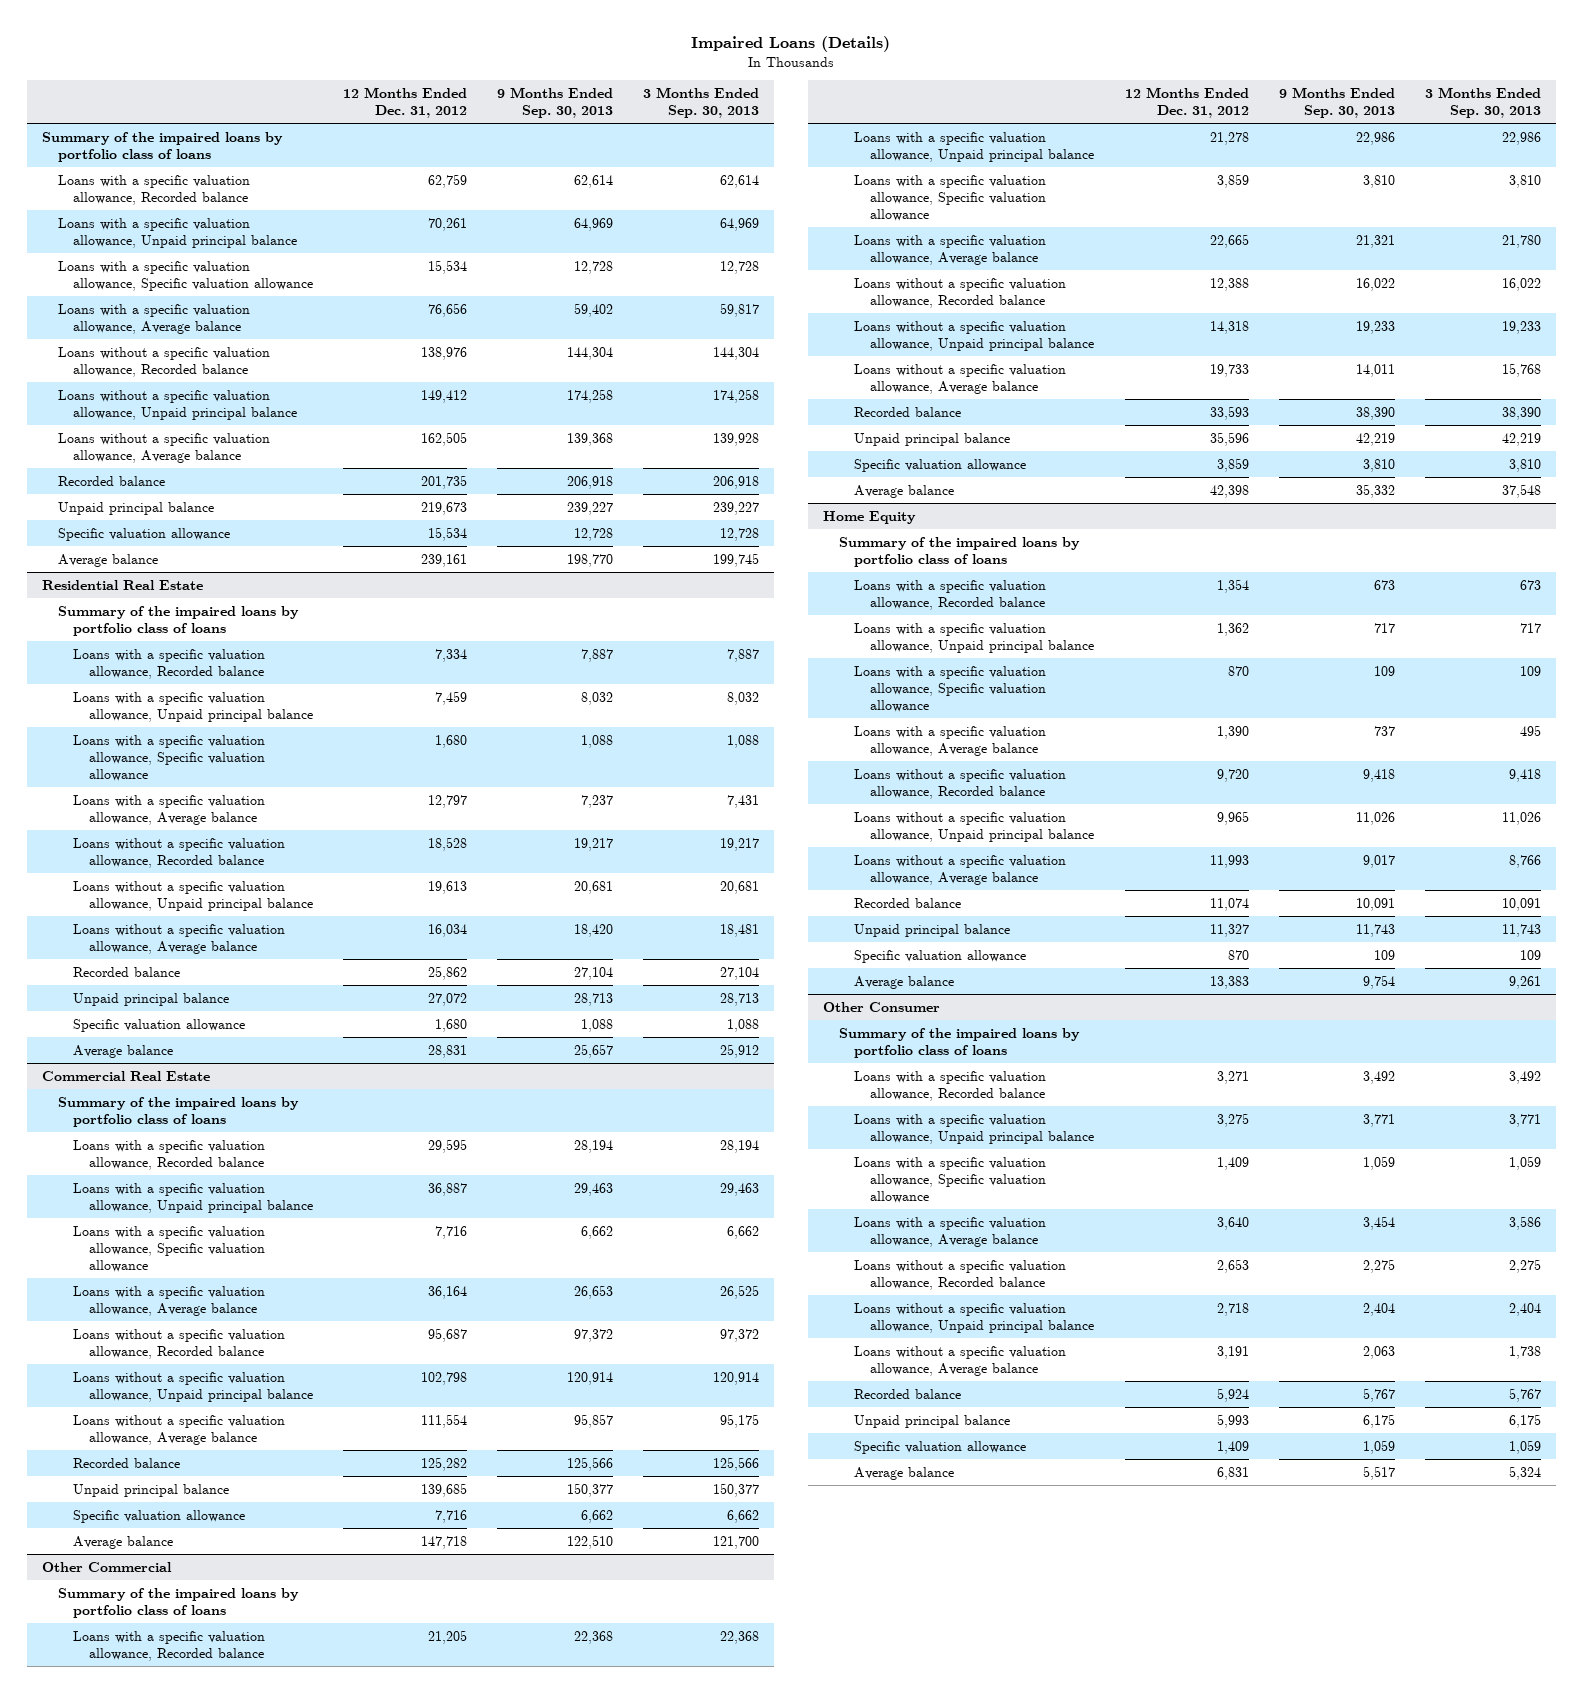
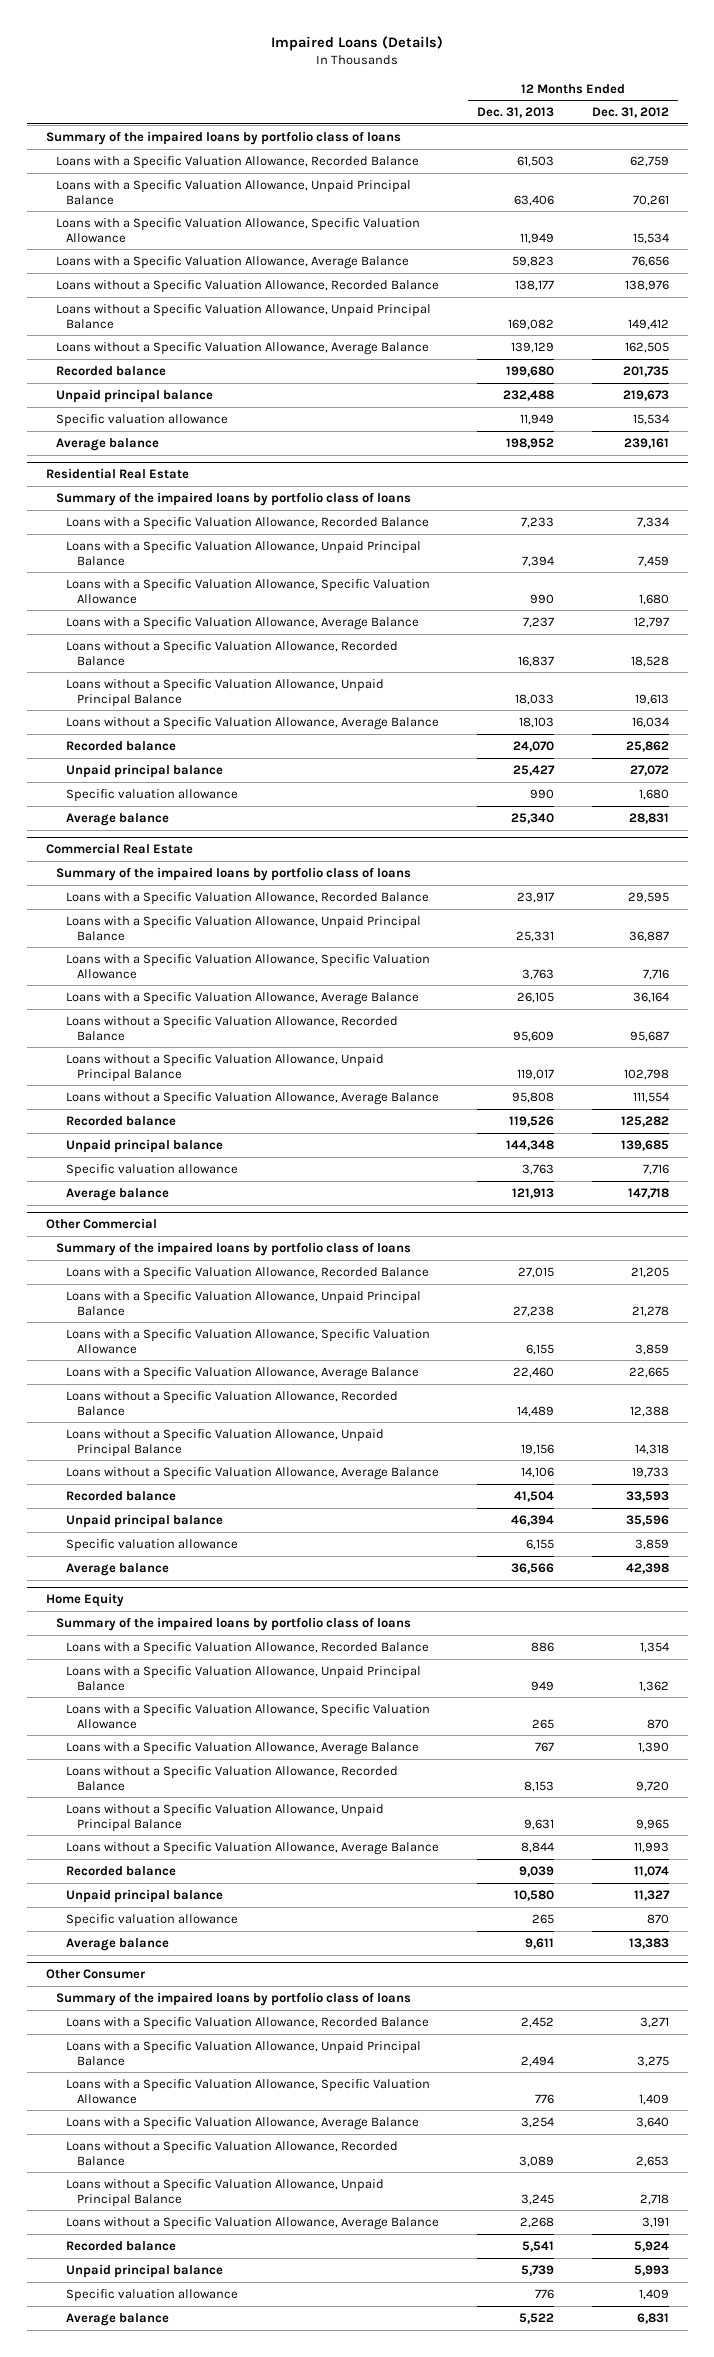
- | 12 Months Ended Dec. 31, 2012 | 9 Months Ended Sep. 30, 2013 | 3 Months Ended Sep. 30, 2013
+ | 12 Months Ended Dec. 31, 2013 | 12 Months Ended Dec. 31, 2012
- Loans with a specific valuation allowance, Recorded balance | 62,759 | 62,614 | 62,614
- Loans with a specific valuation allowance, Unpaid principal balance | 70,261 | 64,969 | 64,969
- Loans with a specific valuation allowance, Specific valuation allowance | 15,534 | 12,728 | 12,728
- Loans with a specific valuation allowance, Average balance | 76,656 | 59,402 | 59,817
- Loans without a specific valuation allowance, Recorded balance | 138,976 | 144,304 | 144,304
- Loans without a specific valuation allowance, Unpaid principal balance | 149,412 | 174,258 | 174,258
- Loans without a specific valuation allowance, Average balance | 162,505 | 139,368 | 139,928
+ Loans with a Specific Valuation Allowance, Recorded Balance | 61,503 | 62,759
+ Loans with a Specific Valuation Allowance, Unpaid Principal Balance | 63,406 | 70,261
+ Loans with a Specific Valuation Allowance, Specific Valuation Allowance | 11,949 | 15,534
+ Loans with a Specific Valuation Allowance, Average Balance | 59,823 | 76,656
+ Loans without a Specific Valuation Allowance, Recorded Balance | 138,177 | 138,976
+ Loans without a Specific Valuation Allowance, Unpaid Principal Balance | 169,082 | 149,412
+ Loans without a Specific Valuation Allowance, Average Balance | 139,129 | 162,505
@ Residential Real Estate
- Loans with a specific valuation allowance, Recorded balance | 7,334 | 7,887 | 7,887
- Loans with a specific valuation allowance, Unpaid principal balance | 7,459 | 8,032 | 8,032
- Loans with a specific valuation allowance, Specific valuation allowance | 1,680 | 1,088 | 1,088
- Loans with a specific valuation allowance, Average balance | 12,797 | 7,237 | 7,431
- Loans without a specific valuation allowance, Recorded balance | 18,528 | 19,217 | 19,217
- Loans without a specific valuation allowance, Unpaid principal balance | 19,613 | 20,681 | 20,681
- Loans without a specific valuation allowance, Average balance | 16,034 | 18,420 | 18,481
+ Loans with a Specific Valuation Allowance, Recorded Balance | 7,233 | 7,334
+ Loans with a Specific Valuation Allowance, Unpaid Principal Balance | 7,394 | 7,459
+ Loans with a Specific Valuation Allowance, Specific Valuation Allowance | 990 | 1,680
+ Loans with a Specific Valuation Allowance, Average Balance | 7,237 | 12,797
+ Loans without a Specific Valuation Allowance, Recorded Balance | 16,837 | 18,528
+ Loans without a Specific Valuation Allowance, Unpaid Principal Balance | 18,033 | 19,613
+ Loans without a Specific Valuation Allowance, Average Balance | 18,103 | 16,034
@ Commercial Real Estate
- Loans with a specific valuation allowance, Recorded balance | 29,595 | 28,194 | 28,194
- Loans with a specific valuation allowance, Unpaid principal balance | 36,887 | 29,463 | 29,463
- Loans with a specific valuation allowance, Specific valuation allowance | 7,716 | 6,662 | 6,662
- Loans with a specific valuation allowance, Average balance | 36,164 | 26,653 | 26,525
- Loans without a specific valuation allowance, Recorded balance | 95,687 | 97,372 | 97,372
- Loans without a specific valuation allowance, Unpaid principal balance | 102,798 | 120,914 | 120,914
- Loans without a specific valuation allowance, Average balance | 111,554 | 95,857 | 95,175
+ Loans with a Specific Valuation Allowance, Recorded Balance | 23,917 | 29,595
+ Loans with a Specific Valuation Allowance, Unpaid Principal Balance | 25,331 | 36,887
+ Loans with a Specific Valuation Allowance, Specific Valuation Allowance | 3,763 | 7,716
+ Loans with a Specific Valuation Allowance, Average Balance | 26,105 | 36,164
+ Loans without a Specific Valuation Allowance, Recorded Balance | 95,609 | 95,687
+ Loans without a Specific Valuation Allowance, Unpaid Principal Balance | 119,017 | 102,798
+ Loans without a Specific Valuation Allowance, Average Balance | 95,808 | 111,554
@ Other Commercial
- Loans with a specific valuation allowance, Recorded balance | 21,205 | 22,368 | 22,368
- Loans with a specific valuation allowance, Unpaid principal balance | 21,278 | 22,986 | 22,986
- Loans with a specific valuation allowance, Specific valuation allowance | 3,859 | 3,810 | 3,810
- Loans with a specific valuation allowance, Average balance | 22,665 | 21,321 | 21,780
- Loans without a specific valuation allowance, Recorded balance | 12,388 | 16,022 | 16,022
- Loans without a specific valuation allowance, Unpaid principal balance | 14,318 | 19,233 | 19,233
- Loans without a specific valuation allowance, Average balance | 19,733 | 14,011 | 15,768
+ Loans with a Specific Valuation Allowance, Recorded Balance | 27,015 | 21,205
+ Loans with a Specific Valuation Allowance, Unpaid Principal Balance | 27,238 | 21,278
+ Loans with a Specific Valuation Allowance, Specific Valuation Allowance | 6,155 | 3,859
+ Loans with a Specific Valuation Allowance, Average Balance | 22,460 | 22,665
+ Loans without a Specific Valuation Allowance, Recorded Balance | 14,489 | 12,388
+ Loans without a Specific Valuation Allowance, Unpaid Principal Balance | 19,156 | 14,318
+ Loans without a Specific Valuation Allowance, Average Balance | 14,106 | 19,733
@ Home Equity
- Loans with a specific valuation allowance, Recorded balance | 1,354 | 673 | 673
- Loans with a specific valuation allowance, Unpaid principal balance | 1,362 | 717 | 717
- Loans with a specific valuation allowance, Specific valuation allowance | 870 | 109 | 109
- Loans with a specific valuation allowance, Average balance | 1,390 | 737 | 495
- Loans without a specific valuation allowance, Recorded balance | 9,720 | 9,418 | 9,418
- Loans without a specific valuation allowance, Unpaid principal balance | 9,965 | 11,026 | 11,026
- Loans without a specific valuation allowance, Average balance | 11,993 | 9,017 | 8,766
+ Loans with a Specific Valuation Allowance, Recorded Balance | 886 | 1,354
+ Loans with a Specific Valuation Allowance, Unpaid Principal Balance | 949 | 1,362
+ Loans with a Specific Valuation Allowance, Specific Valuation Allowance | 265 | 870
+ Loans with a Specific Valuation Allowance, Average Balance | 767 | 1,390
+ Loans without a Specific Valuation Allowance, Recorded Balance | 8,153 | 9,720
+ Loans without a Specific Valuation Allowance, Unpaid Principal Balance | 9,631 | 9,965
+ Loans without a Specific Valuation Allowance, Average Balance | 8,844 | 11,993
@ Other Consumer
- Loans with a specific valuation allowance, Recorded balance | 3,271 | 3,492 | 3,492
- Loans with a specific valuation allowance, Unpaid principal balance | 3,275 | 3,771 | 3,771
- Loans with a specific valuation allowance, Specific valuation allowance | 1,409 | 1,059 | 1,059
- Loans with a specific valuation allowance, Average balance | 3,640 | 3,454 | 3,586
- Loans without a specific valuation allowance, Recorded balance | 2,653 | 2,275 | 2,275
- Loans without a specific valuation allowance, Unpaid principal balance | 2,718 | 2,404 | 2,404
- Loans without a specific valuation allowance, Average balance | 3,191 | 2,063 | 1,738
+ Loans with a Specific Valuation Allowance, Recorded Balance | 2,452 | 3,271
+ Loans with a Specific Valuation Allowance, Unpaid Principal Balance | 2,494 | 3,275
+ Loans with a Specific Valuation Allowance, Specific Valuation Allowance | 776 | 1,409
+ Loans with a Specific Valuation Allowance, Average Balance | 3,254 | 3,640
+ Loans without a Specific Valuation Allowance, Recorded Balance | 3,089 | 2,653
+ Loans without a Specific Valuation Allowance, Unpaid Principal Balance | 3,245 | 2,718
+ Loans without a Specific Valuation Allowance, Average Balance | 2,268 | 3,191

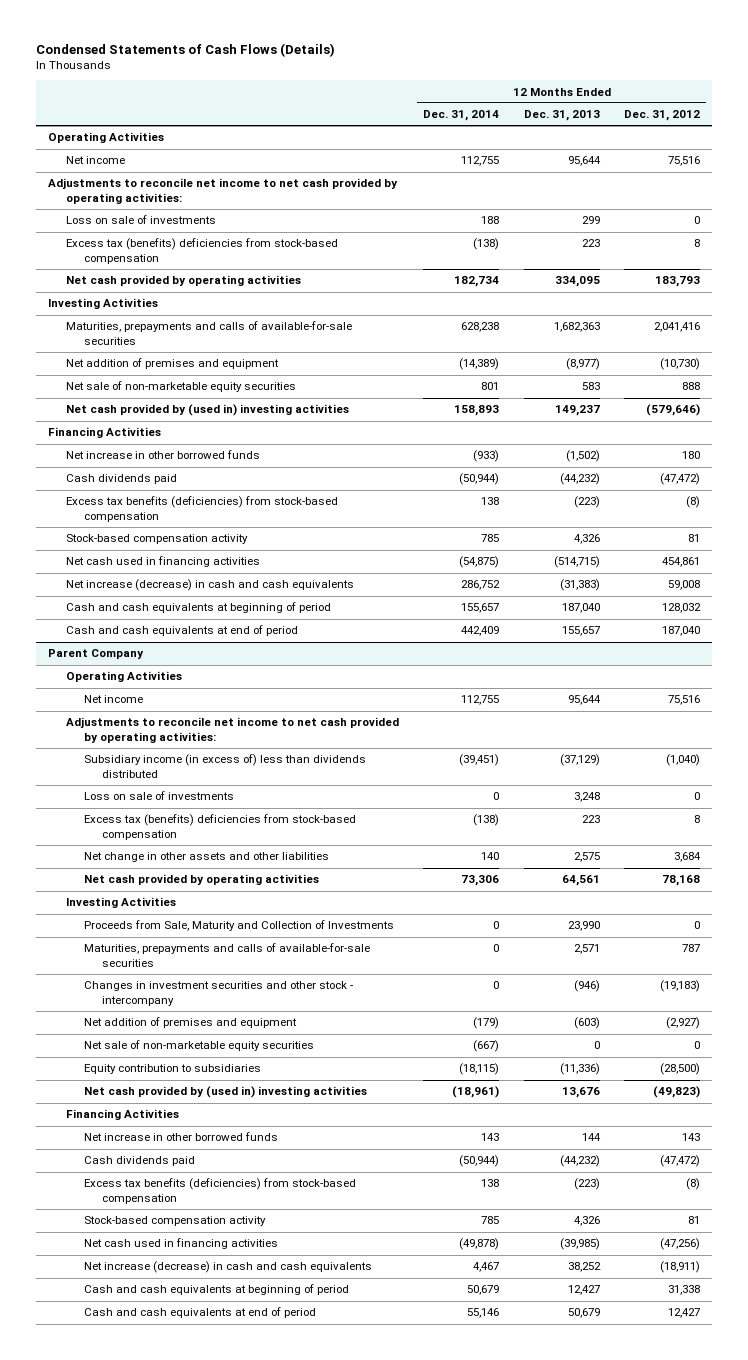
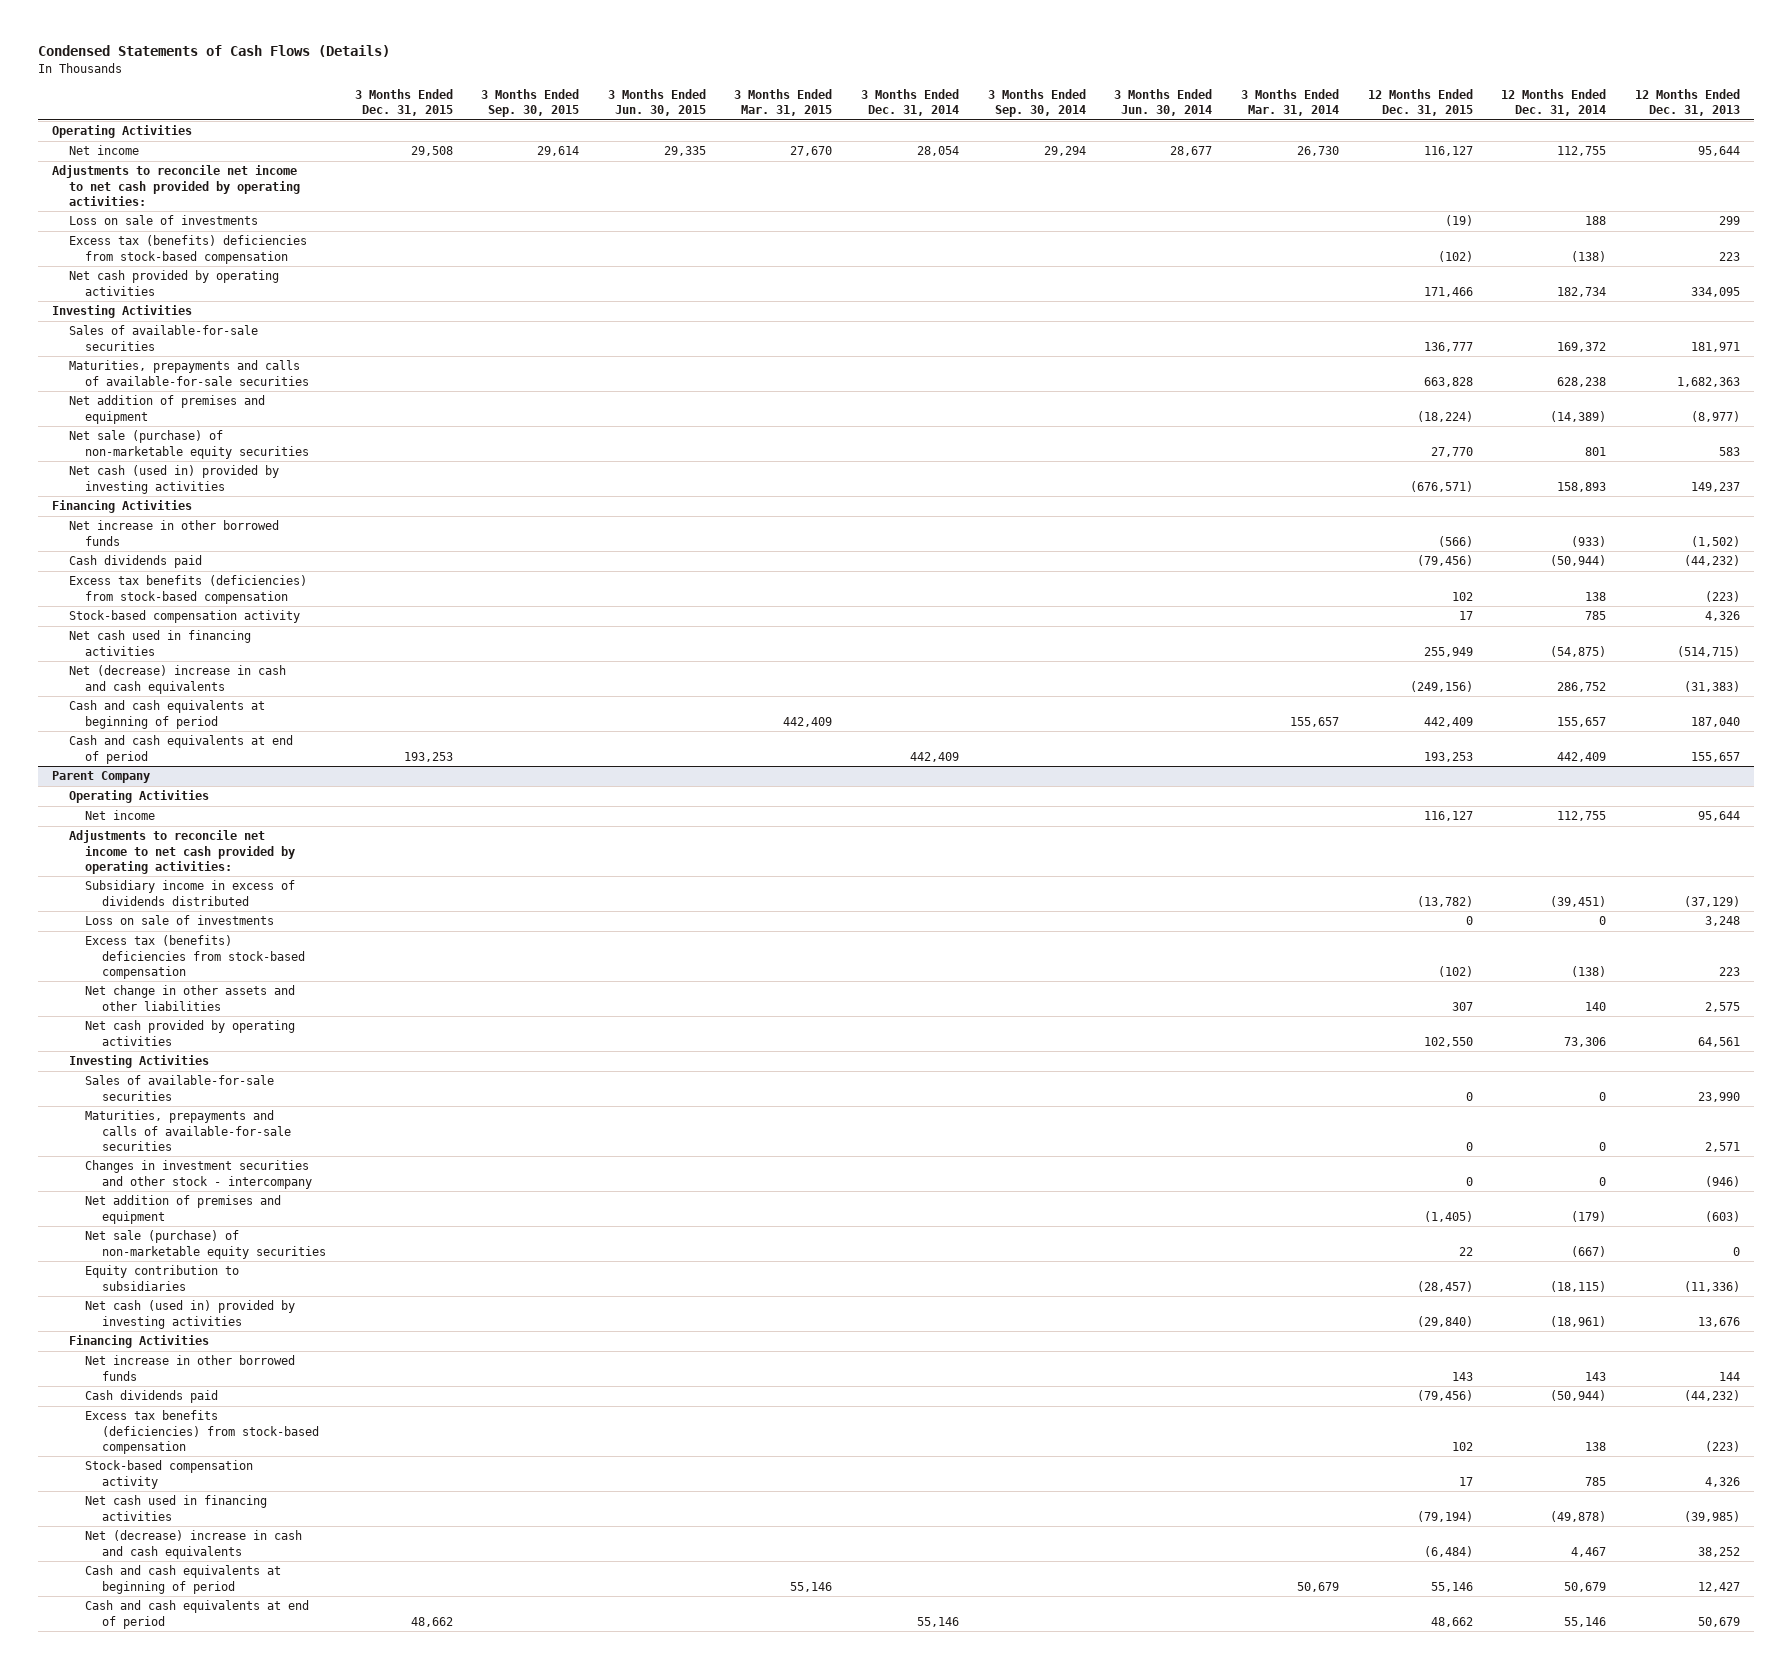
- | 12 Months Ended Dec. 31, 2014 | 12 Months Ended Dec. 31, 2013 | 12 Months Ended Dec. 31, 2012
+ | 3 Months Ended Dec. 31, 2015 | 3 Months Ended Sep. 30, 2015 | 3 Months Ended Jun. 30, 2015 | 3 Months Ended Mar. 31, 2015 | 3 Months Ended Dec. 31, 2014 | 3 Months Ended Sep. 30, 2014 | 3 Months Ended Jun. 30, 2014 | 3 Months Ended Mar. 31, 2014 | 12 Months Ended Dec. 31, 2015 | 12 Months Ended Dec. 31, 2014 | 12 Months Ended Dec. 31, 2013
+ Sales of available-for-sale securities | | | | | | | | | 136,777 | 169,372 | 181,971
- Net sale of non-marketable equity securities | 801 | 583 | 888
- Net cash provided by (used in) investing activities | 158,893 | 149,237 | (579,646)
+ Net sale (purchase) of non-marketable equity securities | | | | | | | | | 27,770 | 801 | 583
+ Net cash (used in) provided by investing activities | | | | | | | | | (676,571) | 158,893 | 149,237
- Net increase (decrease) in cash and cash equivalents | 286,752 | (31,383) | 59,008
+ Net (decrease) increase in cash and cash equivalents | | | | | | | | | (249,156) | 286,752 | (31,383)
@ Parent Company
- Subsidiary income (in excess of) less than dividends distributed | (39,451) | (37,129) | (1,040)
+ Subsidiary income in excess of dividends distributed | | | | | | | | | (13,782) | (39,451) | (37,129)
- Proceeds from Sale, Maturity and Collection of Investments | 0 | 23,990 | 0
+ Sales of available-for-sale securities | | | | | | | | | 0 | 0 | 23,990
- Net sale of non-marketable equity securities | (667) | 0 | 0
+ Net sale (purchase) of non-marketable equity securities | | | | | | | | | 22 | (667) | 0
- Net cash provided by (used in) investing activities | (18,961) | 13,676 | (49,823)
+ Net cash (used in) provided by investing activities | | | | | | | | | (29,840) | (18,961) | 13,676
- Net increase (decrease) in cash and cash equivalents | 4,467 | 38,252 | (18,911)
+ Net (decrease) increase in cash and cash equivalents | | | | | | | | | (6,484) | 4,467 | 38,252

